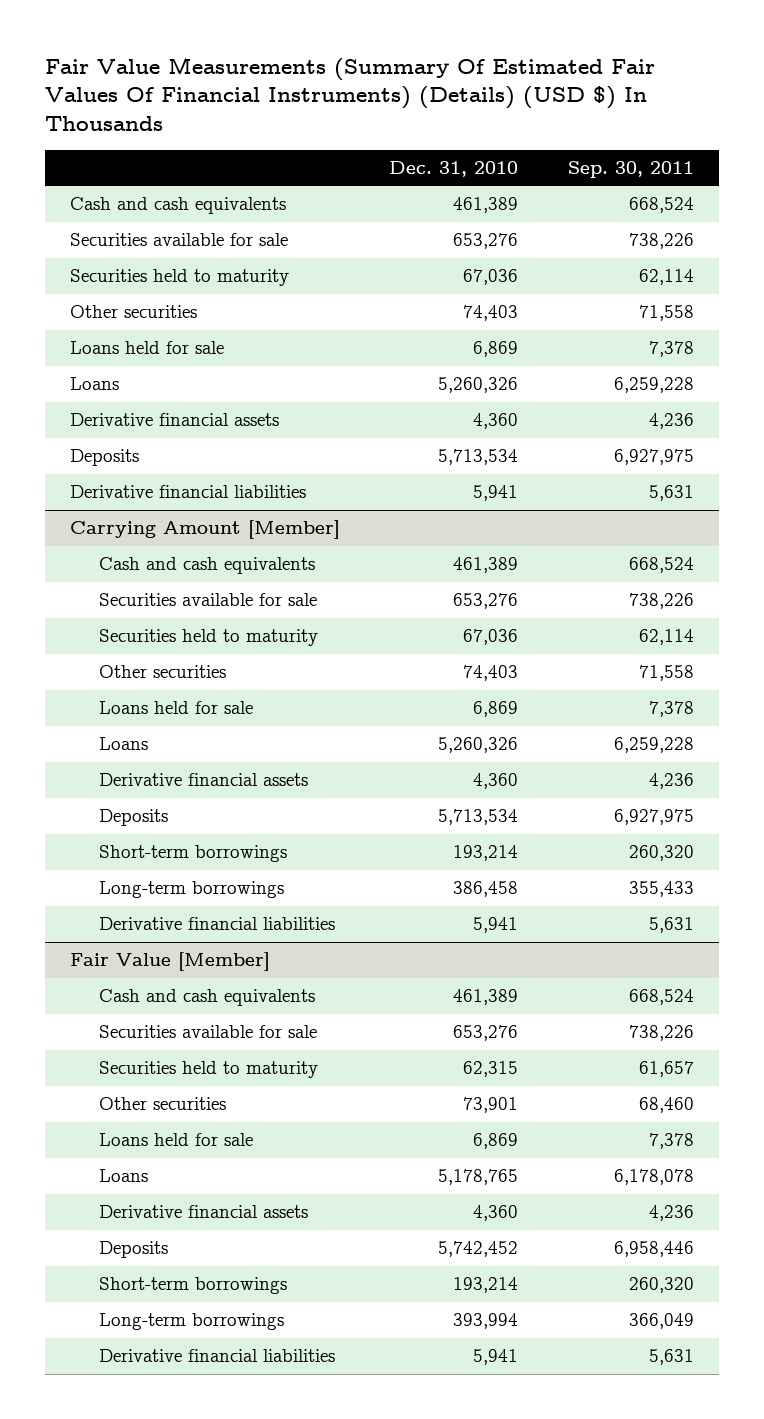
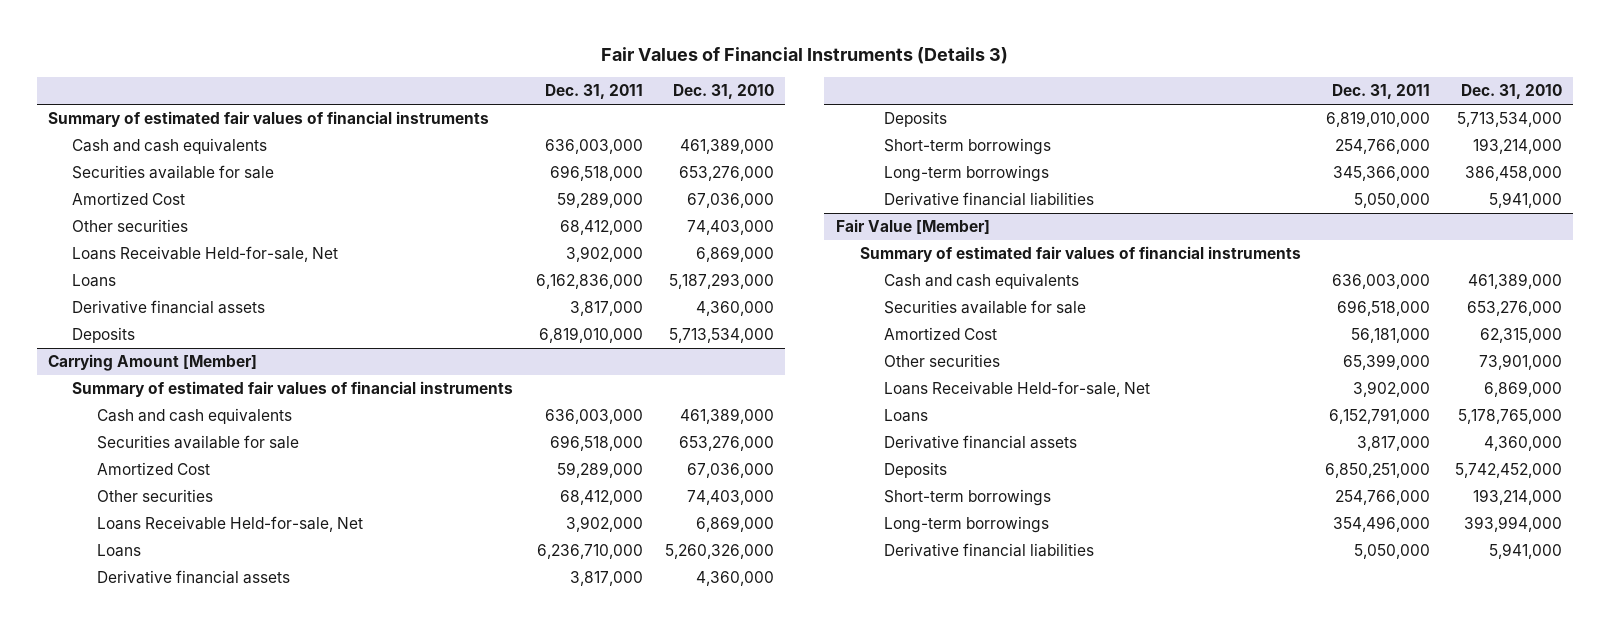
- Fair Value Measurements (Summary Of Estimated Fair Values Of Financial Instruments) (Details) (USD $) In Thousands
+ Fair Values of Financial Instruments (Details 3)
- | Dec. 31, 2010 | Sep. 30, 2011
+ | Dec. 31, 2011 | Dec. 31, 2010
- Cash and cash equivalents | 461,389 | 668,524
- Securities available for sale | 653,276 | 738,226
- Securities held to maturity | 67,036 | 62,114
- Other securities | 74,403 | 71,558
- Loans held for sale | 6,869 | 7,378
- Loans | 5,260,326 | 6,259,228
- Derivative financial assets | 4,360 | 4,236
- Deposits | 5,713,534 | 6,927,975
- Derivative financial liabilities | 5,941 | 5,631
+ Summary of estimated fair values of financial instruments
+ Cash and cash equivalents | 636,003,000 | 461,389,000
+ Securities available for sale | 696,518,000 | 653,276,000
+ Amortized Cost | 59,289,000 | 67,036,000
+ Other securities | 68,412,000 | 74,403,000
+ Loans Receivable Held-for-sale, Net | 3,902,000 | 6,869,000
+ Loans | 6,162,836,000 | 5,187,293,000
+ Derivative financial assets | 3,817,000 | 4,360,000
+ Deposits | 6,819,010,000 | 5,713,534,000
@ Carrying Amount [Member]
- Cash and cash equivalents | 461,389 | 668,524
- Securities available for sale | 653,276 | 738,226
- Securities held to maturity | 67,036 | 62,114
- Other securities | 74,403 | 71,558
- Loans held for sale | 6,869 | 7,378
- Loans | 5,260,326 | 6,259,228
- Derivative financial assets | 4,360 | 4,236
- Deposits | 5,713,534 | 6,927,975
- Short-term borrowings | 193,214 | 260,320
- Long-term borrowings | 386,458 | 355,433
- Derivative financial liabilities | 5,941 | 5,631
+ Summary of estimated fair values of financial instruments
+ Cash and cash equivalents | 636,003,000 | 461,389,000
+ Securities available for sale | 696,518,000 | 653,276,000
+ Amortized Cost | 59,289,000 | 67,036,000
+ Other securities | 68,412,000 | 74,403,000
+ Loans Receivable Held-for-sale, Net | 3,902,000 | 6,869,000
+ Loans | 6,236,710,000 | 5,260,326,000
+ Derivative financial assets | 3,817,000 | 4,360,000
+ Deposits | 6,819,010,000 | 5,713,534,000
+ Short-term borrowings | 254,766,000 | 193,214,000
+ Long-term borrowings | 345,366,000 | 386,458,000
+ Derivative financial liabilities | 5,050,000 | 5,941,000
@ Fair Value [Member]
- Cash and cash equivalents | 461,389 | 668,524
- Securities available for sale | 653,276 | 738,226
- Securities held to maturity | 62,315 | 61,657
- Other securities | 73,901 | 68,460
- Loans held for sale | 6,869 | 7,378
- Loans | 5,178,765 | 6,178,078
- Derivative financial assets | 4,360 | 4,236
- Deposits | 5,742,452 | 6,958,446
- Short-term borrowings | 193,214 | 260,320
- Long-term borrowings | 393,994 | 366,049
- Derivative financial liabilities | 5,941 | 5,631
+ Summary of estimated fair values of financial instruments
+ Cash and cash equivalents | 636,003,000 | 461,389,000
+ Securities available for sale | 696,518,000 | 653,276,000
+ Amortized Cost | 56,181,000 | 62,315,000
+ Other securities | 65,399,000 | 73,901,000
+ Loans Receivable Held-for-sale, Net | 3,902,000 | 6,869,000
+ Loans | 6,152,791,000 | 5,178,765,000
+ Derivative financial assets | 3,817,000 | 4,360,000
+ Deposits | 6,850,251,000 | 5,742,452,000
+ Short-term borrowings | 254,766,000 | 193,214,000
+ Long-term borrowings | 354,496,000 | 393,994,000
+ Derivative financial liabilities | 5,050,000 | 5,941,000

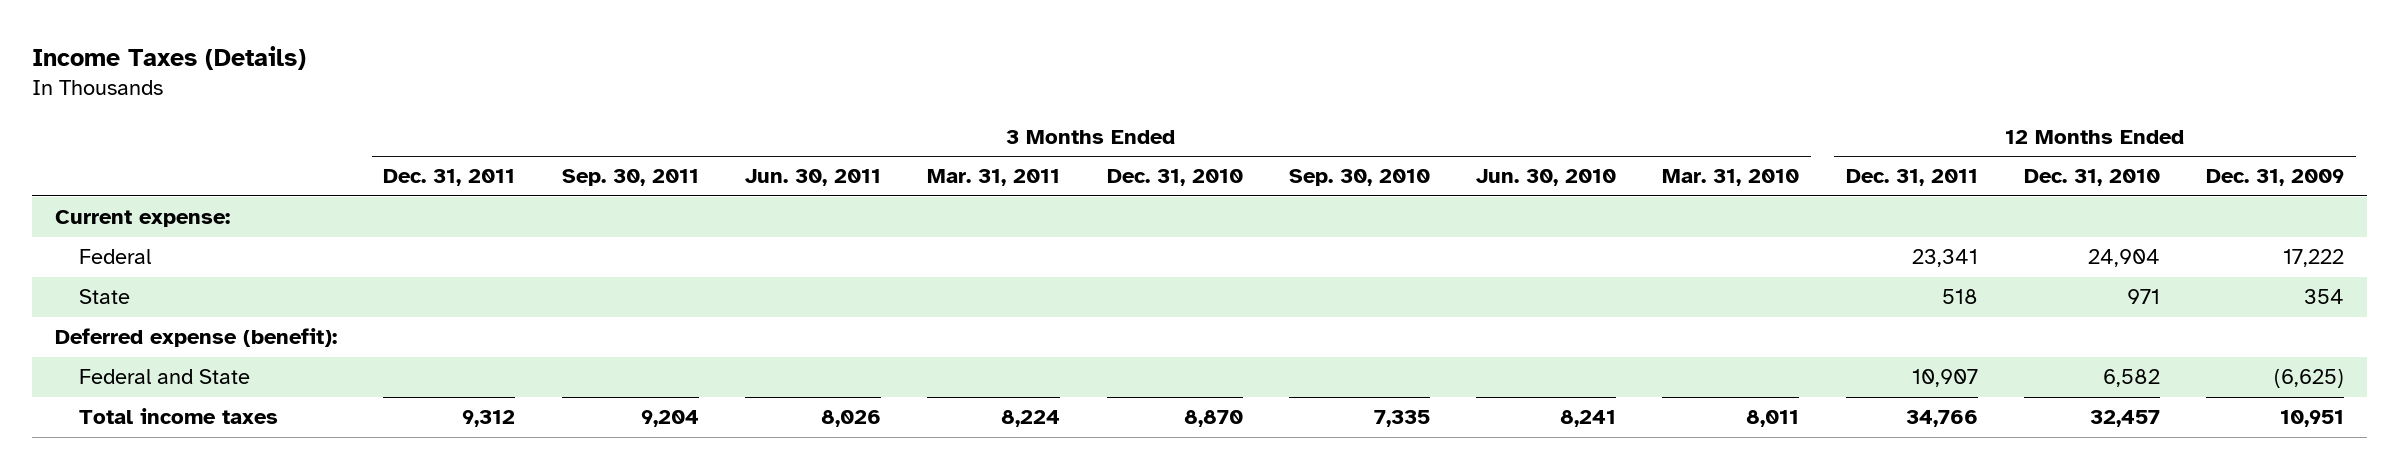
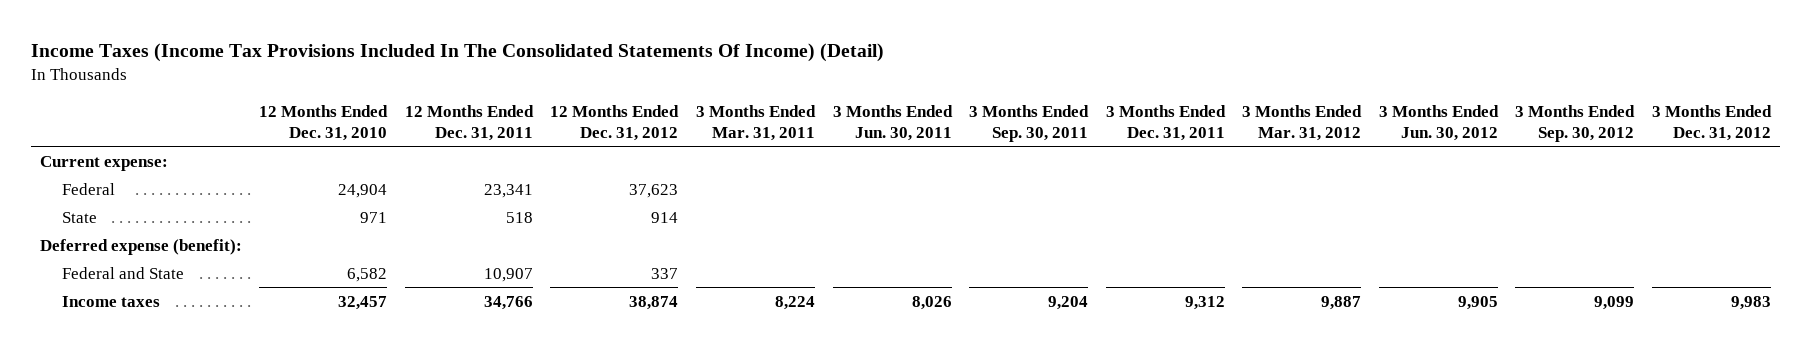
- Income Taxes (Details)
+ Income Taxes (Income Tax Provisions Included In The Consolidated Statements Of Income) (Detail)
- | 3 Months Ended Dec. 31, 2011 | 3 Months Ended Sep. 30, 2011 | 3 Months Ended Jun. 30, 2011 | 3 Months Ended Mar. 31, 2011 | 3 Months Ended Dec. 31, 2010 | 3 Months Ended Sep. 30, 2010 | 3 Months Ended Jun. 30, 2010 | 3 Months Ended Mar. 31, 2010 | 12 Months Ended Dec. 31, 2011 | 12 Months Ended Dec. 31, 2010 | 12 Months Ended Dec. 31, 2009
+ | 12 Months Ended Dec. 31, 2010 | 12 Months Ended Dec. 31, 2011 | 12 Months Ended Dec. 31, 2012 | 3 Months Ended Mar. 31, 2011 | 3 Months Ended Jun. 30, 2011 | 3 Months Ended Sep. 30, 2011 | 3 Months Ended Dec. 31, 2011 | 3 Months Ended Mar. 31, 2012 | 3 Months Ended Jun. 30, 2012 | 3 Months Ended Sep. 30, 2012 | 3 Months Ended Dec. 31, 2012
- Total income taxes | 9,312 | 9,204 | 8,026 | 8,224 | 8,870 | 7,335 | 8,241 | 8,011 | 34,766 | 32,457 | 10,951
+ Income taxes | 32,457 | 34,766 | 38,874 | 8,224 | 8,026 | 9,204 | 9,312 | 9,887 | 9,905 | 9,099 | 9,983

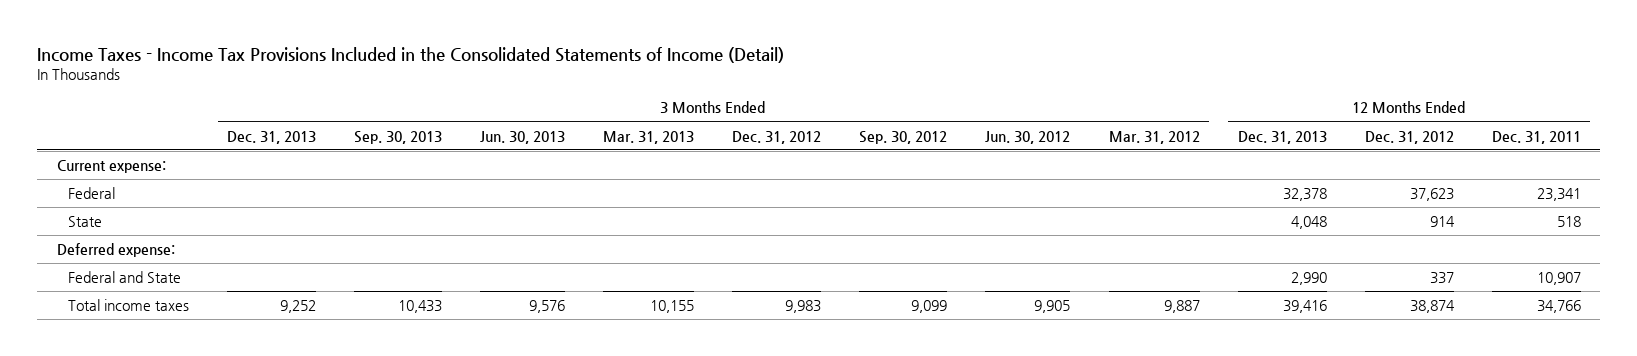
- Income Taxes (Income Tax Provisions Included In The Consolidated Statements Of Income) (Detail)
+ Income Taxes - Income Tax Provisions Included in the Consolidated Statements of Income (Detail)
- | 12 Months Ended Dec. 31, 2010 | 12 Months Ended Dec. 31, 2011 | 12 Months Ended Dec. 31, 2012 | 3 Months Ended Mar. 31, 2011 | 3 Months Ended Jun. 30, 2011 | 3 Months Ended Sep. 30, 2011 | 3 Months Ended Dec. 31, 2011 | 3 Months Ended Mar. 31, 2012 | 3 Months Ended Jun. 30, 2012 | 3 Months Ended Sep. 30, 2012 | 3 Months Ended Dec. 31, 2012
+ | 3 Months Ended Dec. 31, 2013 | 3 Months Ended Sep. 30, 2013 | 3 Months Ended Jun. 30, 2013 | 3 Months Ended Mar. 31, 2013 | 3 Months Ended Dec. 31, 2012 | 3 Months Ended Sep. 30, 2012 | 3 Months Ended Jun. 30, 2012 | 3 Months Ended Mar. 31, 2012 | 12 Months Ended Dec. 31, 2013 | 12 Months Ended Dec. 31, 2012 | 12 Months Ended Dec. 31, 2011
- Deferred expense (benefit):
+ Deferred expense:
- Income taxes | 32,457 | 34,766 | 38,874 | 8,224 | 8,026 | 9,204 | 9,312 | 9,887 | 9,905 | 9,099 | 9,983
+ Total income taxes | 9,252 | 10,433 | 9,576 | 10,155 | 9,983 | 9,099 | 9,905 | 9,887 | 39,416 | 38,874 | 34,766

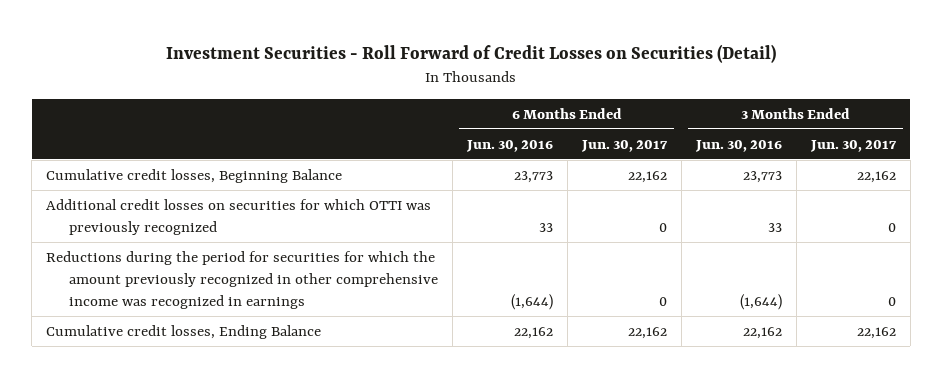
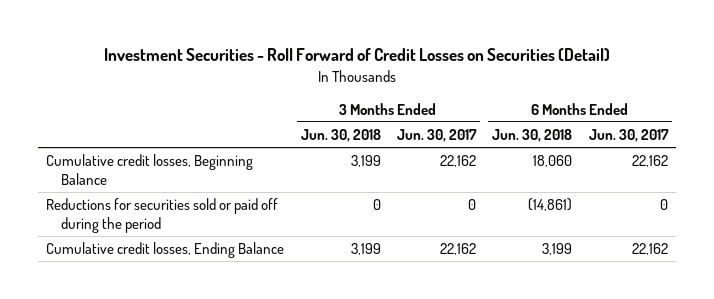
- | 6 Months Ended Jun. 30, 2016 | 6 Months Ended Jun. 30, 2017 | 3 Months Ended Jun. 30, 2016 | 3 Months Ended Jun. 30, 2017
+ | 3 Months Ended Jun. 30, 2018 | 3 Months Ended Jun. 30, 2017 | 6 Months Ended Jun. 30, 2018 | 6 Months Ended Jun. 30, 2017
- Additional credit losses on securities for which OTTI was previously recognized | 33 | 0 | 33 | 0
- Reductions during the period for securities for which the amount previously recognized in other comprehensive income was recognized in earnings | (1,644) | 0 | (1,644) | 0
+ Reductions for securities sold or paid off during the period | 0 | 0 | (14,861) | 0

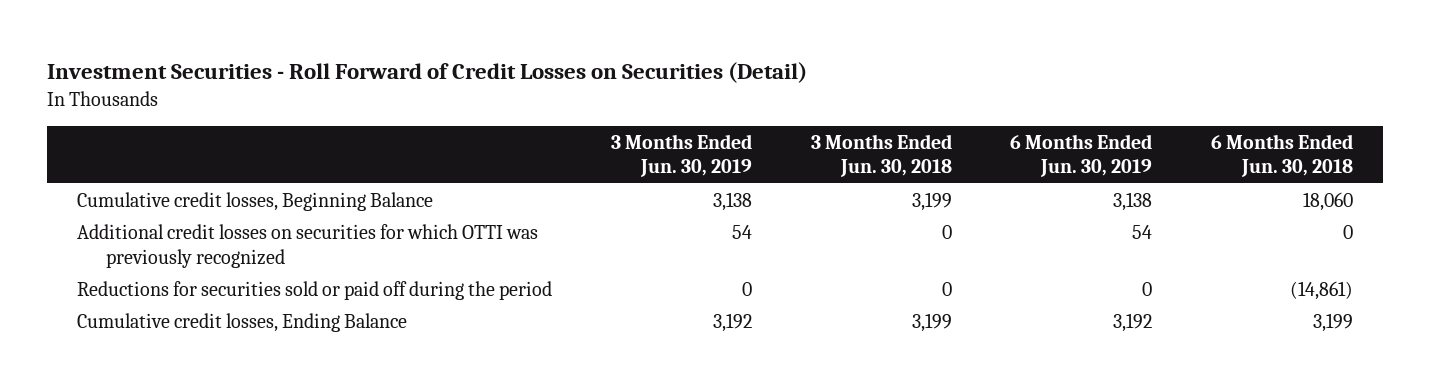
- | 3 Months Ended Jun. 30, 2018 | 3 Months Ended Jun. 30, 2017 | 6 Months Ended Jun. 30, 2018 | 6 Months Ended Jun. 30, 2017
+ | 3 Months Ended Jun. 30, 2019 | 3 Months Ended Jun. 30, 2018 | 6 Months Ended Jun. 30, 2019 | 6 Months Ended Jun. 30, 2018
+ Additional credit losses on securities for which OTTI was previously recognized | 54 | 0 | 54 | 0

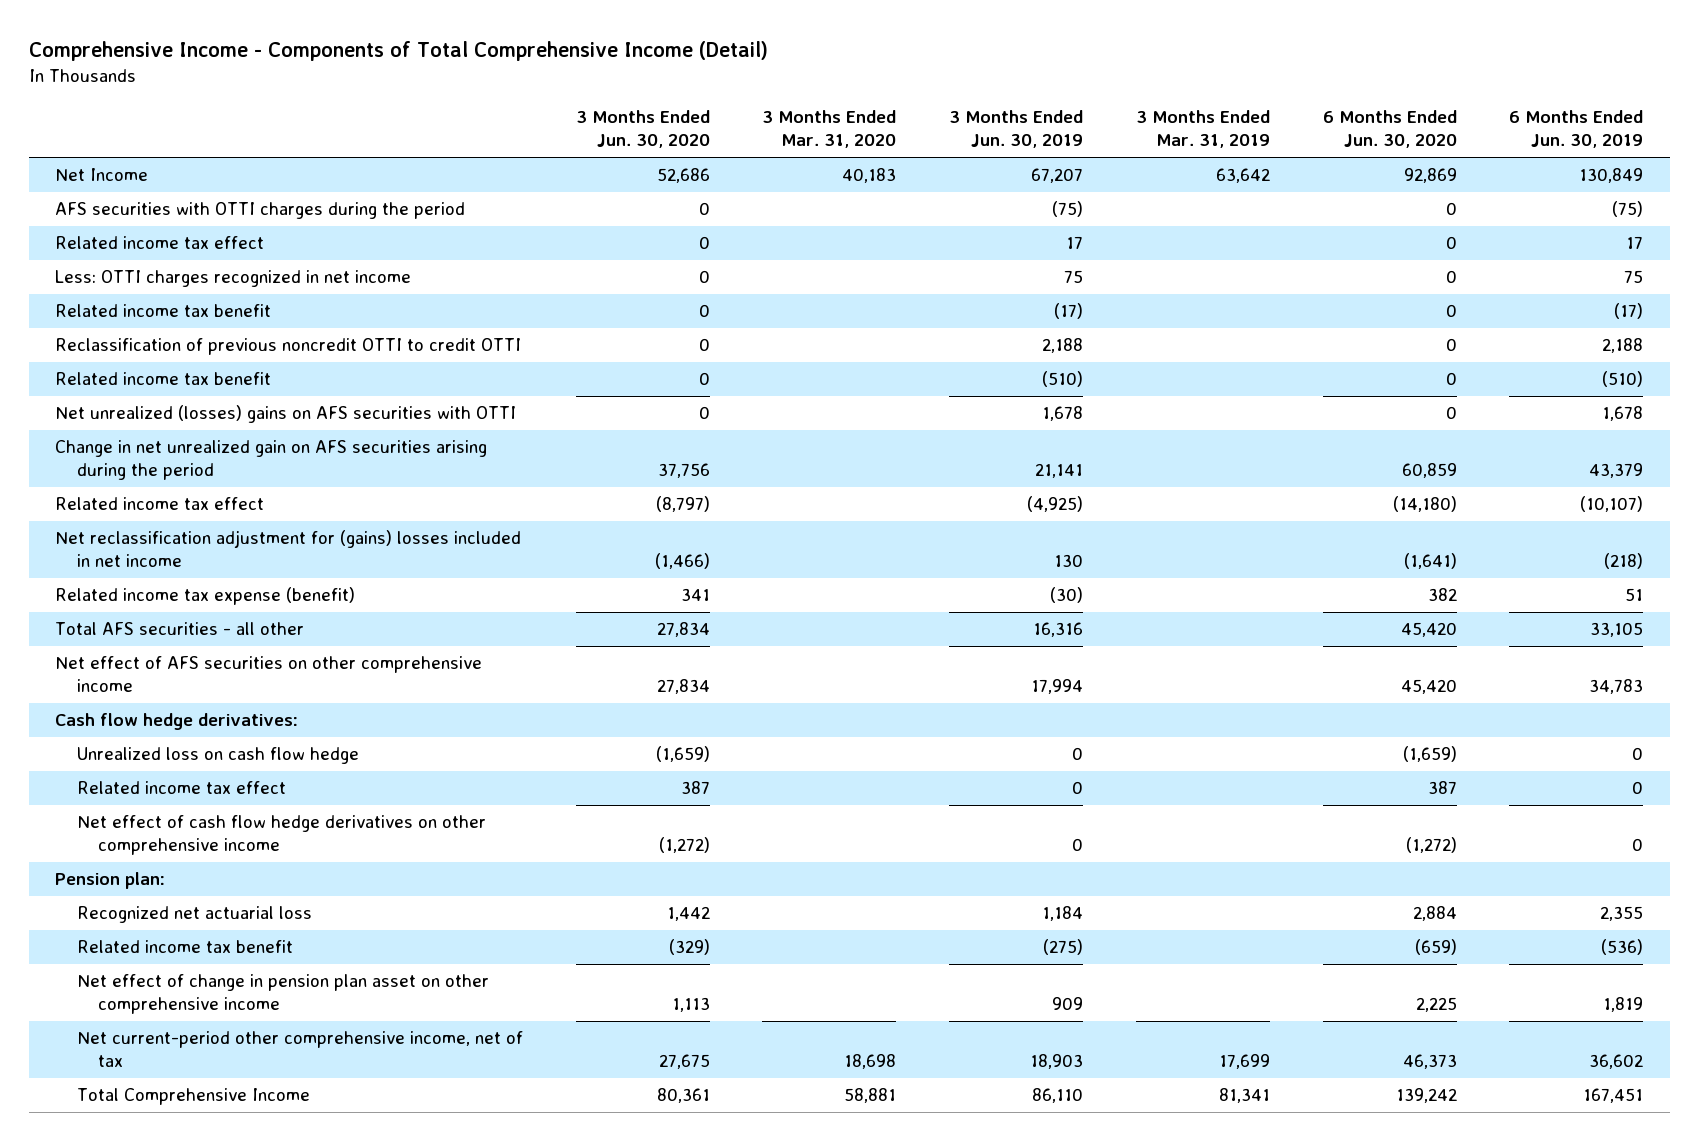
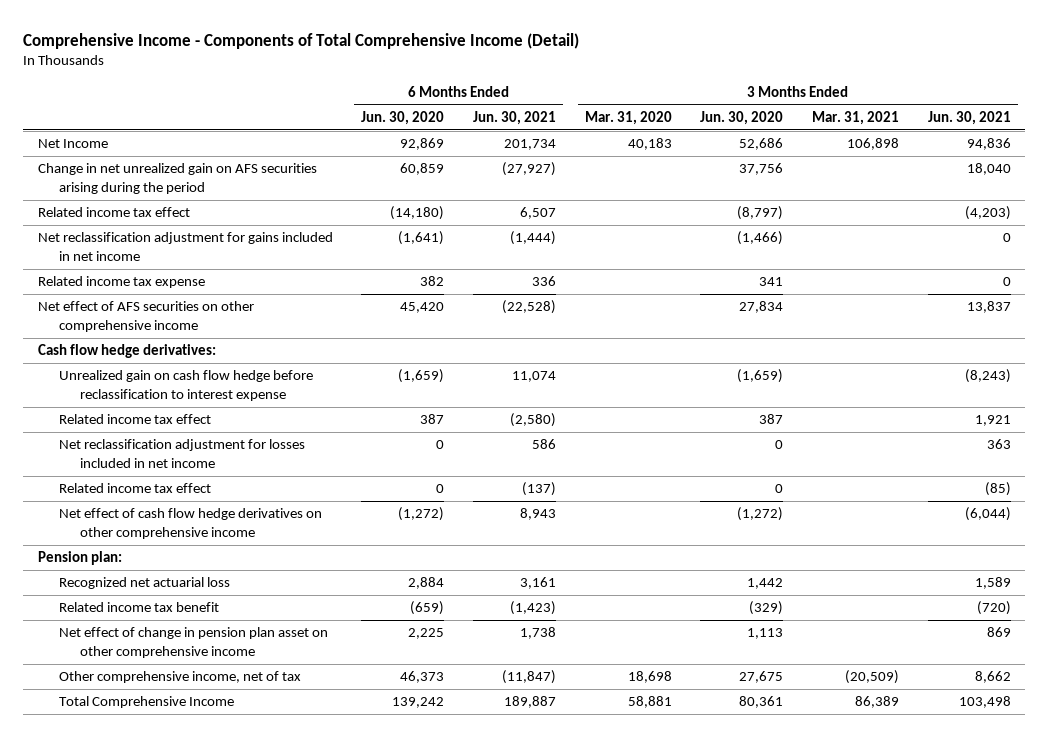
- | 3 Months Ended Jun. 30, 2020 | 3 Months Ended Mar. 31, 2020 | 3 Months Ended Jun. 30, 2019 | 3 Months Ended Mar. 31, 2019 | 6 Months Ended Jun. 30, 2020 | 6 Months Ended Jun. 30, 2019
+ | 6 Months Ended Jun. 30, 2020 | 6 Months Ended Jun. 30, 2021 | 3 Months Ended Mar. 31, 2020 | 3 Months Ended Jun. 30, 2020 | 3 Months Ended Mar. 31, 2021 | 3 Months Ended Jun. 30, 2021
- AFS securities with OTTI charges during the period | 0 | | (75) | | 0 | (75)
- Less: OTTI charges recognized in net income | 0 | | 75 | | 0 | 75
- Related income tax benefit | 0 | | (17) | | 0 | (17)
- Reclassification of previous noncredit OTTI to credit OTTI | 0 | | 2,188 | | 0 | 2,188
- Related income tax benefit | 0 | | (510) | | 0 | (510)
- Net unrealized (losses) gains on AFS securities with OTTI | 0 | | 1,678 | | 0 | 1,678
- Net reclassification adjustment for (gains) losses included in net income | (1,466) | | 130 | | (1,641) | (218)
- Related income tax expense (benefit) | 341 | | (30) | | 382 | 51
- Total AFS securities - all other | 27,834 | | 16,316 | | 45,420 | 33,105
+ Net reclassification adjustment for gains included in net income | (1,641) | (1,444) | | (1,466) | | 0
+ Related income tax expense | 382 | 336 | | 341 | | 0
- Unrealized loss on cash flow hedge | (1,659) | | 0 | | (1,659) | 0
+ Unrealized gain on cash flow hedge before reclassification to interest expense | (1,659) | 11,074 | | (1,659) | | (8,243)
+ Net reclassification adjustment for losses included in net income | 0 | 586 | | 0 | | 363
moved down: Related income tax effect | 0 | (137) | | 0 | | (85)
- Net current-period other comprehensive income, net of tax | 27,675 | 18,698 | 18,903 | 17,699 | 46,373 | 36,602
+ Other comprehensive income, net of tax | 46,373 | (11,847) | 18,698 | 27,675 | (20,509) | 8,662

